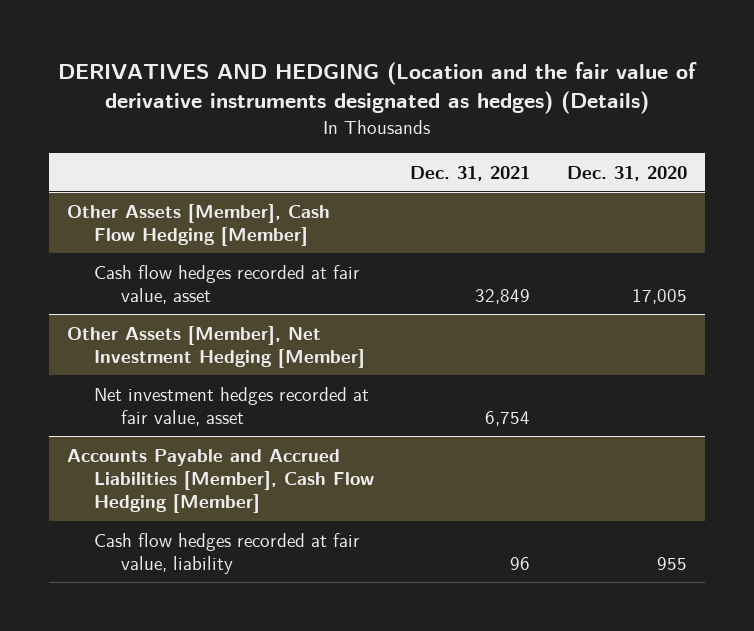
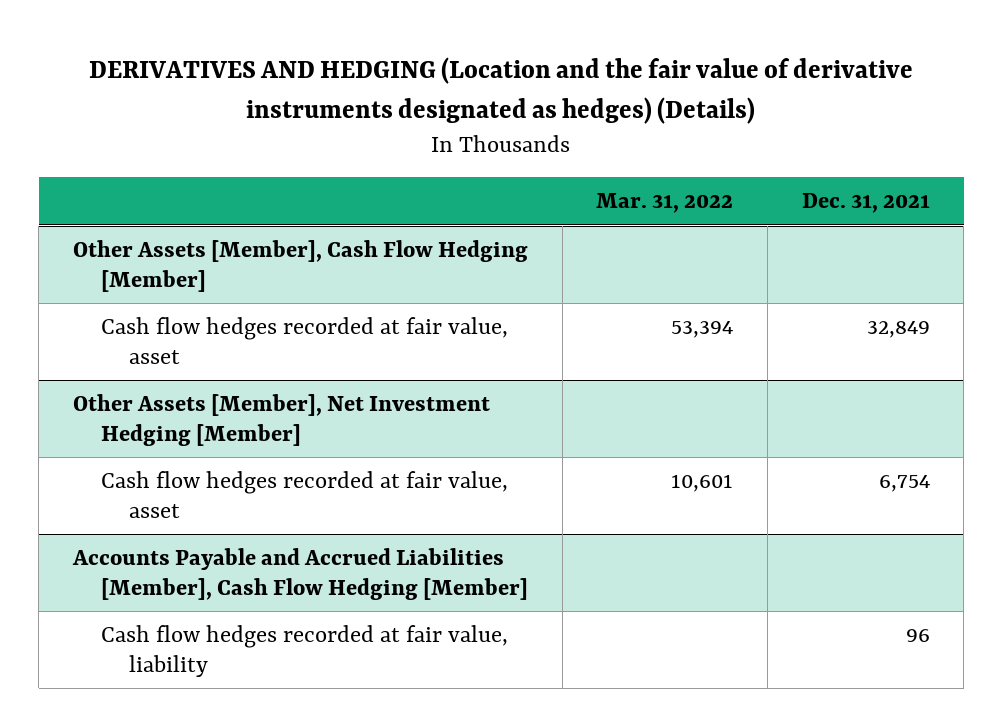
- | Dec. 31, 2021 | Dec. 31, 2020
+ | Mar. 31, 2022 | Dec. 31, 2021
@ Other Assets [Member], Net Investment Hedging [Member]
- Net investment hedges recorded at fair value, asset | 6,754 |
+ Cash flow hedges recorded at fair value, asset | 10,601 | 6,754

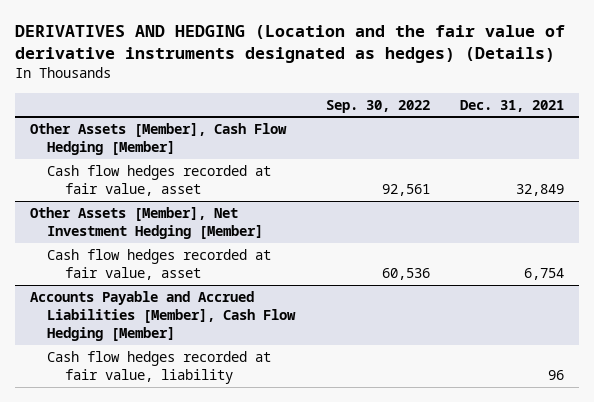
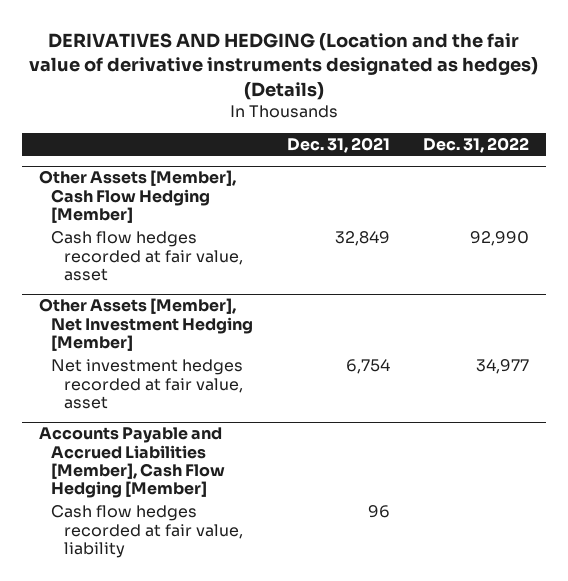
- | Sep. 30, 2022 | Dec. 31, 2021
+ | Dec. 31, 2021 | Dec. 31, 2022
@ Other Assets [Member], Net Investment Hedging [Member]
- Cash flow hedges recorded at fair value, asset | 60,536 | 6,754
+ Net investment hedges recorded at fair value, asset | 6,754 | 34,977

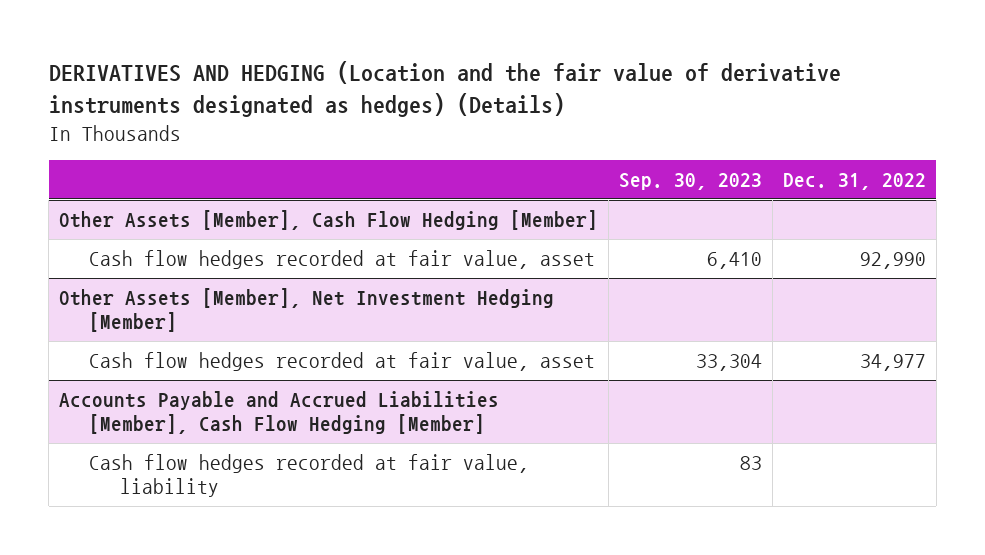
- | Dec. 31, 2021 | Dec. 31, 2022
+ | Sep. 30, 2023 | Dec. 31, 2022
@ Other Assets [Member], Net Investment Hedging [Member]
- Net investment hedges recorded at fair value, asset | 6,754 | 34,977
+ Cash flow hedges recorded at fair value, asset | 33,304 | 34,977

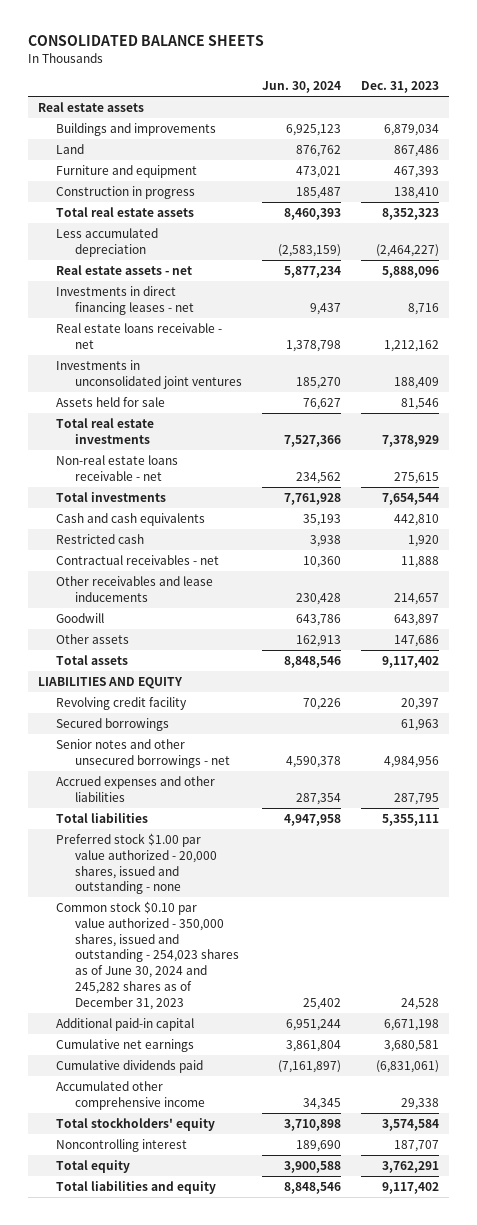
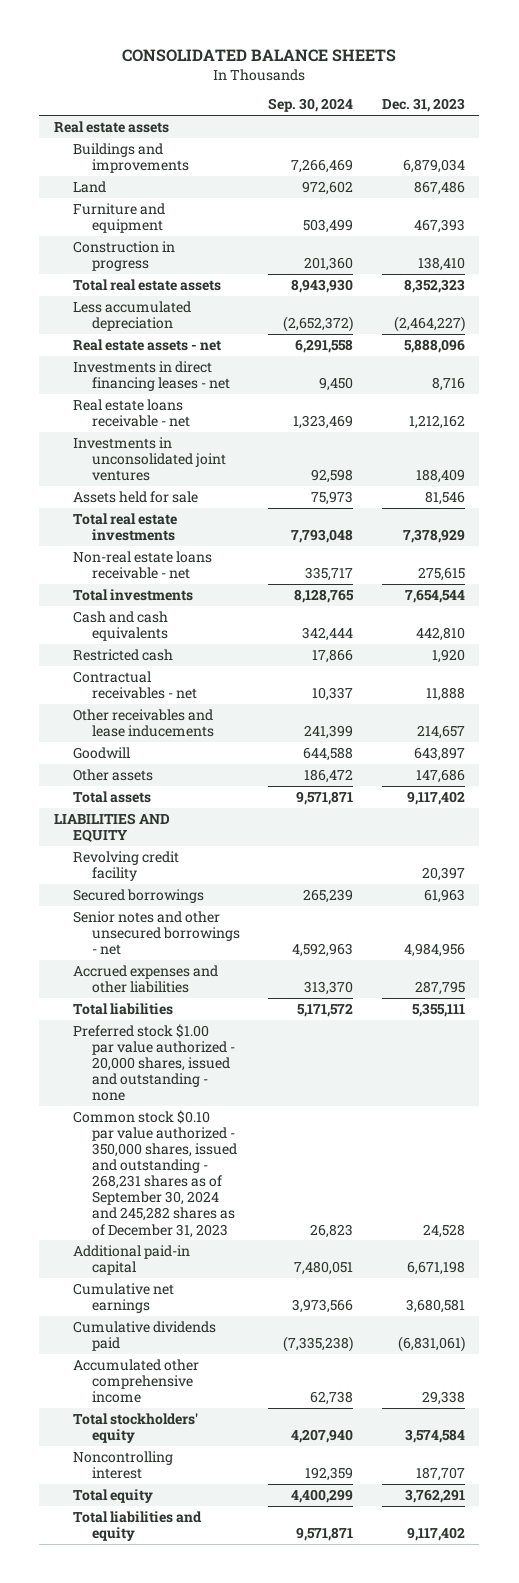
- | Jun. 30, 2024 | Dec. 31, 2023
+ | Sep. 30, 2024 | Dec. 31, 2023
- Common stock $0.10 par value authorized - 350,000 shares, issued and outstanding - 254,023 shares as of June 30, 2024 and 245,282 shares as of December 31, 2023 | 25,402 | 24,528
+ Common stock $0.10 par value authorized - 350,000 shares, issued and outstanding - 268,231 shares as of September 30, 2024 and 245,282 shares as of December 31, 2023 | 26,823 | 24,528

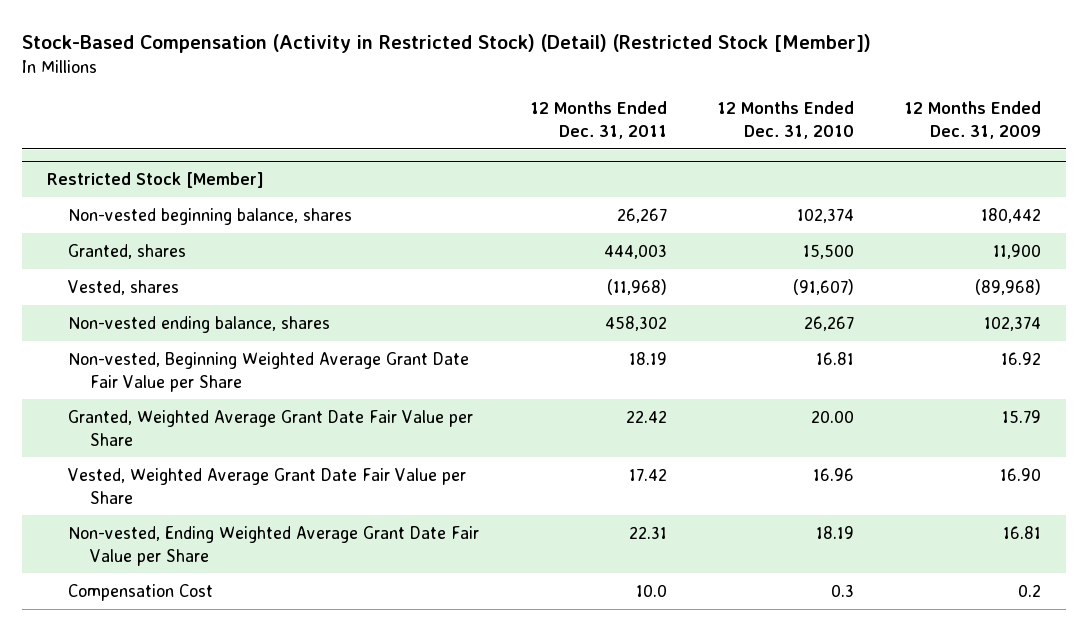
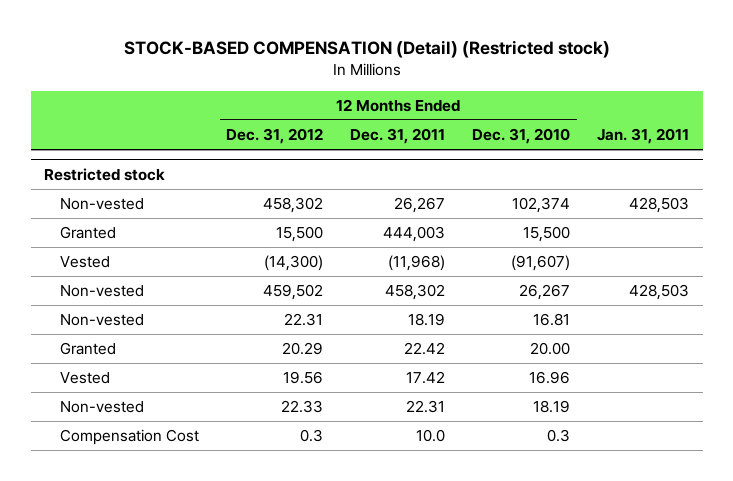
- Stock-Based Compensation (Activity in Restricted Stock) (Detail) (Restricted Stock [Member])
+ STOCK-BASED COMPENSATION (Detail) (Restricted stock)
- | 12 Months Ended Dec. 31, 2011 | 12 Months Ended Dec. 31, 2010 | 12 Months Ended Dec. 31, 2009
+ | 12 Months Ended Dec. 31, 2012 | 12 Months Ended Dec. 31, 2011 | 12 Months Ended Dec. 31, 2010 | Jan. 31, 2011
- Restricted Stock [Member]
- Non-vested beginning balance, shares | 26,267 | 102,374 | 180,442
- Granted, shares | 444,003 | 15,500 | 11,900
- Vested, shares | (11,968) | (91,607) | (89,968)
- Non-vested ending balance, shares | 458,302 | 26,267 | 102,374
- Non-vested, Beginning Weighted Average Grant Date Fair Value per Share | 18.19 | 16.81 | 16.92
- Granted, Weighted Average Grant Date Fair Value per Share | 22.42 | 20.00 | 15.79
- Vested, Weighted Average Grant Date Fair Value per Share | 17.42 | 16.96 | 16.90
- Non-vested, Ending Weighted Average Grant Date Fair Value per Share | 22.31 | 18.19 | 16.81
+ Restricted stock
+ Non-vested | 458,302 | 26,267 | 102,374 | 428,503
+ Granted | 15,500 | 444,003 | 15,500 |
+ Vested | (14,300) | (11,968) | (91,607) |
+ Non-vested | 459,502 | 458,302 | 26,267 | 428,503
+ Non-vested | 22.31 | 18.19 | 16.81 |
+ Granted | 20.29 | 22.42 | 20.00 |
+ Vested | 19.56 | 17.42 | 16.96 |
+ Non-vested | 22.33 | 22.31 | 18.19 |

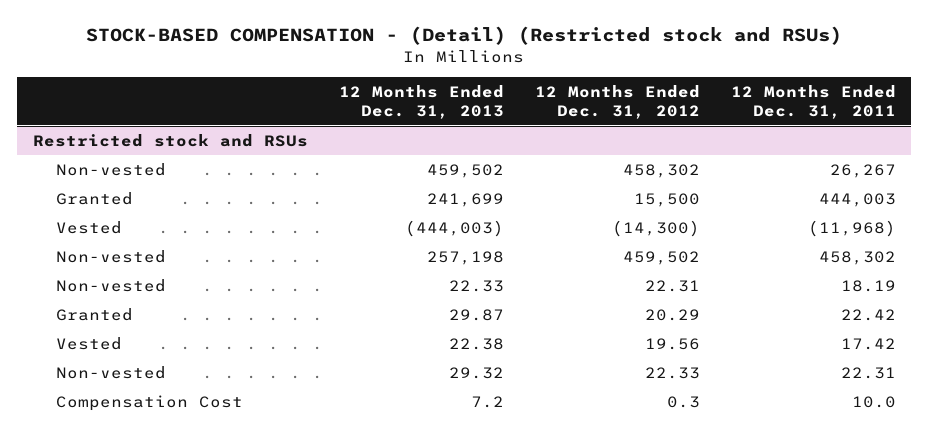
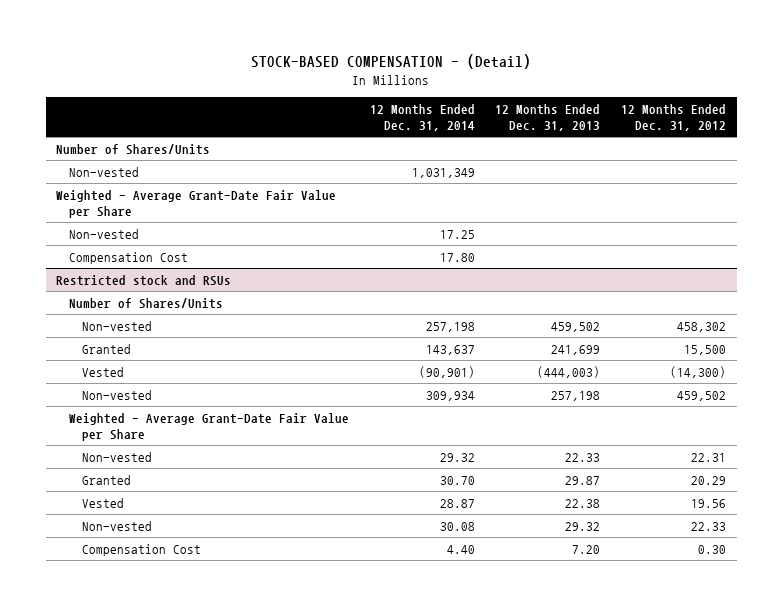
- STOCK-BASED COMPENSATION - (Detail) (Restricted stock and RSUs)
+ STOCK-BASED COMPENSATION - (Detail)
- | 12 Months Ended Dec. 31, 2013 | 12 Months Ended Dec. 31, 2012 | 12 Months Ended Dec. 31, 2011
+ | 12 Months Ended Dec. 31, 2014 | 12 Months Ended Dec. 31, 2013 | 12 Months Ended Dec. 31, 2012
+ Number of Shares/Units
+ Non-vested | 1,031,349 | |
+ Weighted - Average Grant-Date Fair Value per Share
+ Non-vested | 17.25 | |
+ Compensation Cost | 17.80 | |
@ Restricted stock and RSUs
+ Number of Shares/Units
+ Weighted - Average Grant-Date Fair Value per Share
- Compensation Cost | 7.2 | 0.3 | 10.0
+ Compensation Cost | 4.40 | 7.20 | 0.30

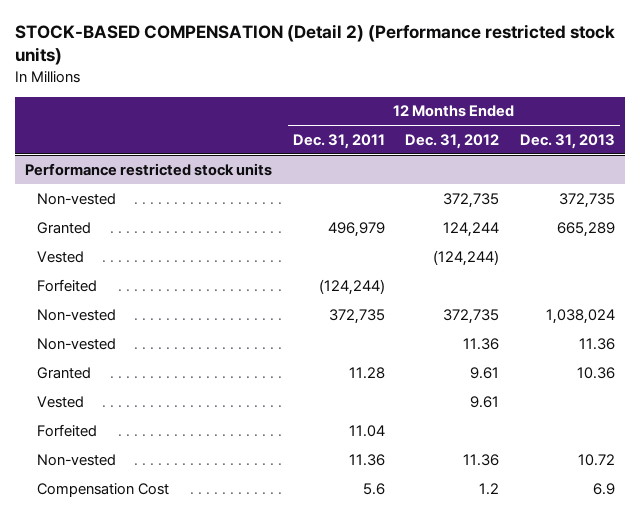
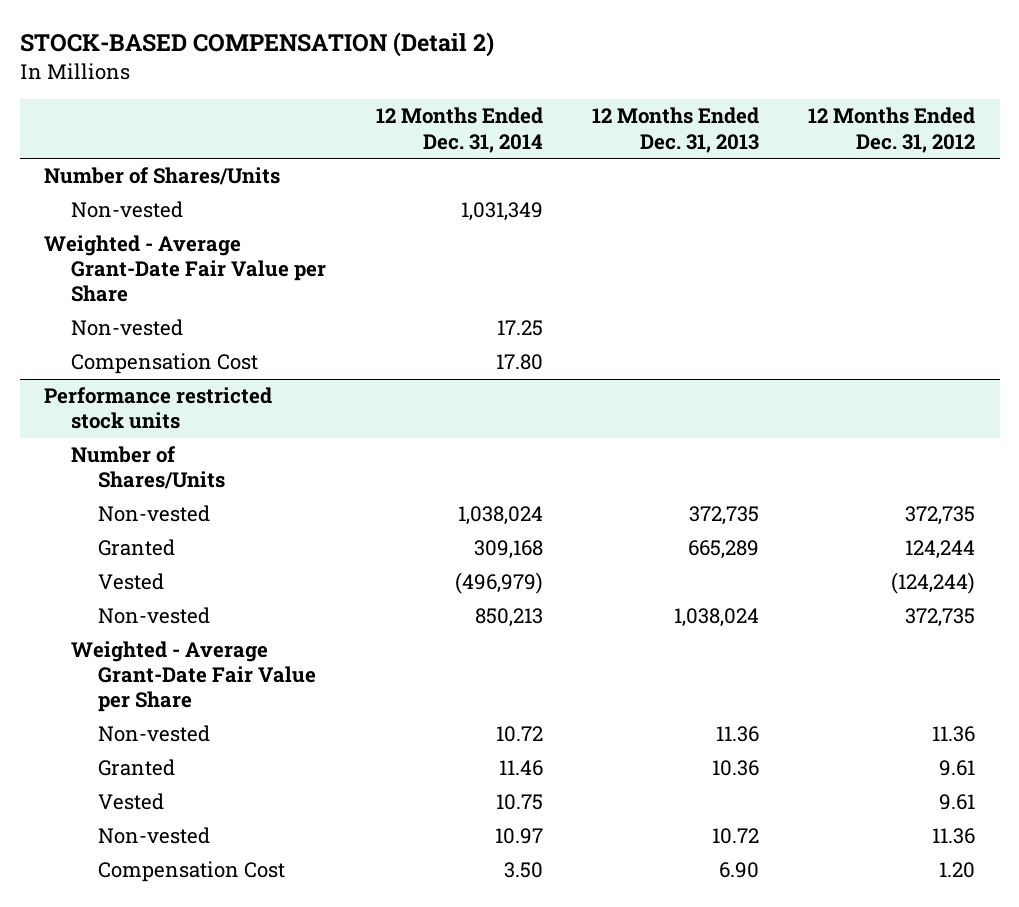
- STOCK-BASED COMPENSATION (Detail 2) (Performance restricted stock units)
+ STOCK-BASED COMPENSATION (Detail 2)
- | 12 Months Ended Dec. 31, 2011 | 12 Months Ended Dec. 31, 2012 | 12 Months Ended Dec. 31, 2013
+ | 12 Months Ended Dec. 31, 2014 | 12 Months Ended Dec. 31, 2013 | 12 Months Ended Dec. 31, 2012
+ Number of Shares/Units
+ Non-vested | 1,031,349 | |
+ Weighted - Average Grant-Date Fair Value per Share
+ Non-vested | 17.25 | |
+ Compensation Cost | 17.80 | |
@ Performance restricted stock units
+ Number of Shares/Units
- Forfeited | (124,244) | |
+ Weighted - Average Grant-Date Fair Value per Share
- Forfeited | 11.04 | |
- Compensation Cost | 5.6 | 1.2 | 6.9
+ Compensation Cost | 3.50 | 6.90 | 1.20

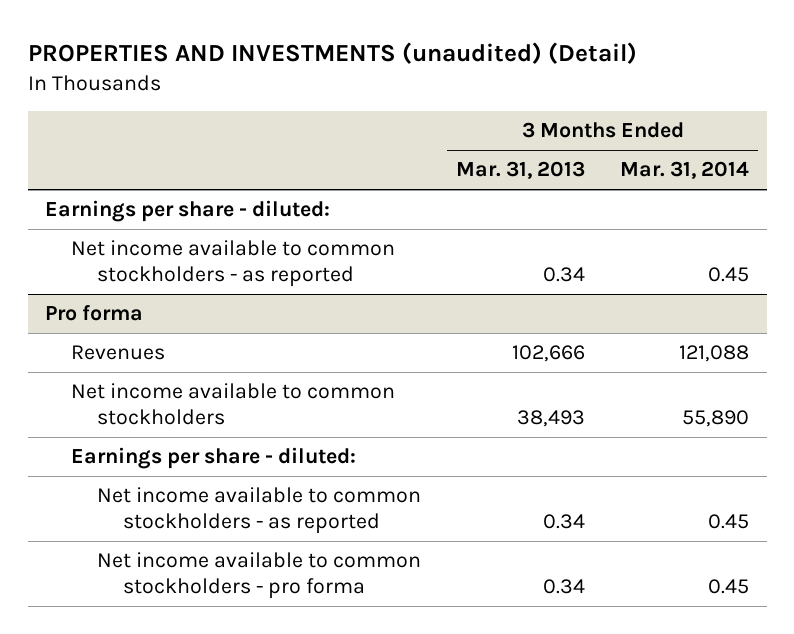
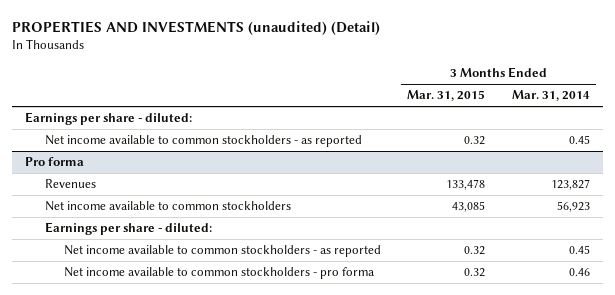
- | 3 Months Ended Mar. 31, 2013 | 3 Months Ended Mar. 31, 2014
+ | 3 Months Ended Mar. 31, 2015 | 3 Months Ended Mar. 31, 2014
@ Pro forma
- Revenues | 102,666 | 121,088
- Net income available to common stockholders | 38,493 | 55,890
+ Revenues | 133,478 | 123,827
+ Net income available to common stockholders | 43,085 | 56,923
- Net income available to common stockholders - pro forma | 0.34 | 0.45
+ Net income available to common stockholders - pro forma | 0.32 | 0.46

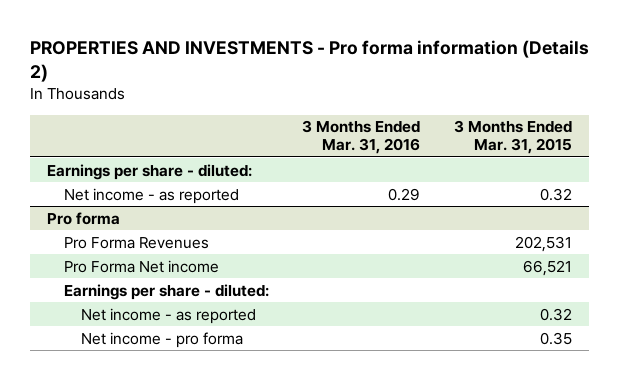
- PROPERTIES AND INVESTMENTS (unaudited) (Detail)
+ PROPERTIES AND INVESTMENTS - Pro forma information (Details 2)
- | 3 Months Ended Mar. 31, 2015 | 3 Months Ended Mar. 31, 2014
+ | 3 Months Ended Mar. 31, 2016 | 3 Months Ended Mar. 31, 2015
- Net income available to common stockholders - as reported | 0.32 | 0.45
+ Net income - as reported | 0.29 | 0.32
@ Pro forma
- Revenues | 133,478 | 123,827
- Net income available to common stockholders | 43,085 | 56,923
+ Pro Forma Revenues | | 202,531
+ Pro Forma Net income | | 66,521
- Net income available to common stockholders - as reported | 0.32 | 0.45
- Net income available to common stockholders - pro forma | 0.32 | 0.46
+ Net income - as reported | | 0.32
+ Net income - pro forma | | 0.35

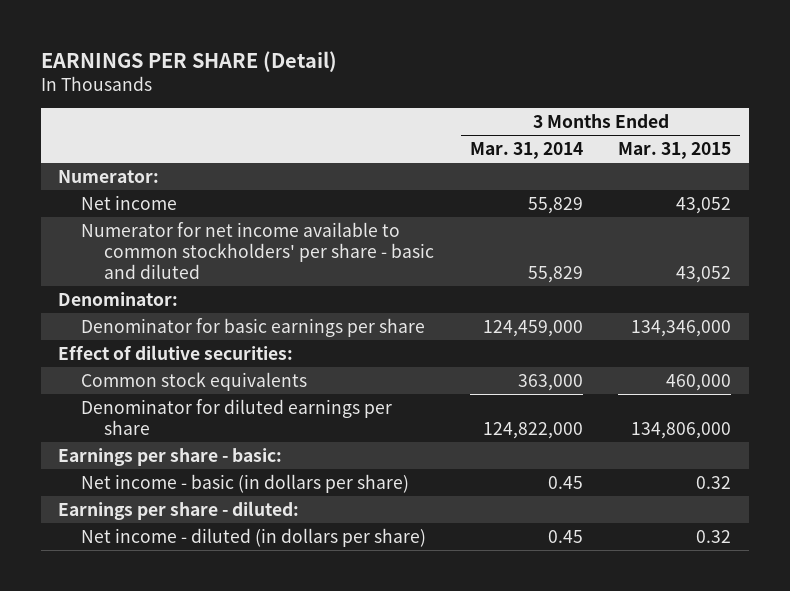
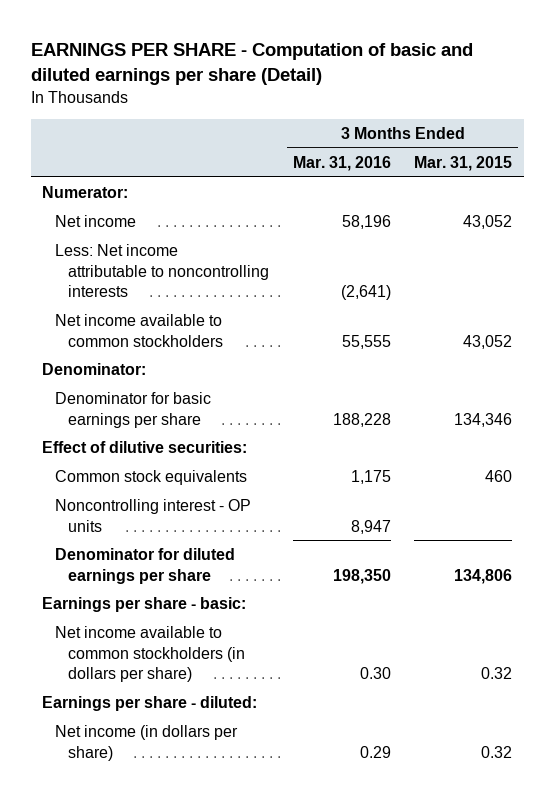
- EARNINGS PER SHARE (Detail)
+ EARNINGS PER SHARE - Computation of basic and diluted earnings per share (Detail)
- | 3 Months Ended Mar. 31, 2014 | 3 Months Ended Mar. 31, 2015
+ | 3 Months Ended Mar. 31, 2016 | 3 Months Ended Mar. 31, 2015
- Numerator for net income available to common stockholders' per share - basic and diluted | 55,829 | 43,052
+ Less: Net income attributable to noncontrolling interests | (2,641) |
+ Net income available to common stockholders | 55,555 | 43,052
- Denominator for basic earnings per share | 124,459,000 | 134,346,000
+ Denominator for basic earnings per share | 188,228 | 134,346
- Common stock equivalents | 363,000 | 460,000
- Denominator for diluted earnings per share | 124,822,000 | 134,806,000
+ Common stock equivalents | 1,175 | 460
+ Noncontrolling interest - OP units | 8,947 |
+ Denominator for diluted earnings per share | 198,350 | 134,806
- Net income - basic (in dollars per share) | 0.45 | 0.32
+ Net income available to common stockholders (in dollars per share) | 0.30 | 0.32
- Net income - diluted (in dollars per share) | 0.45 | 0.32
+ Net income (in dollars per share) | 0.29 | 0.32

